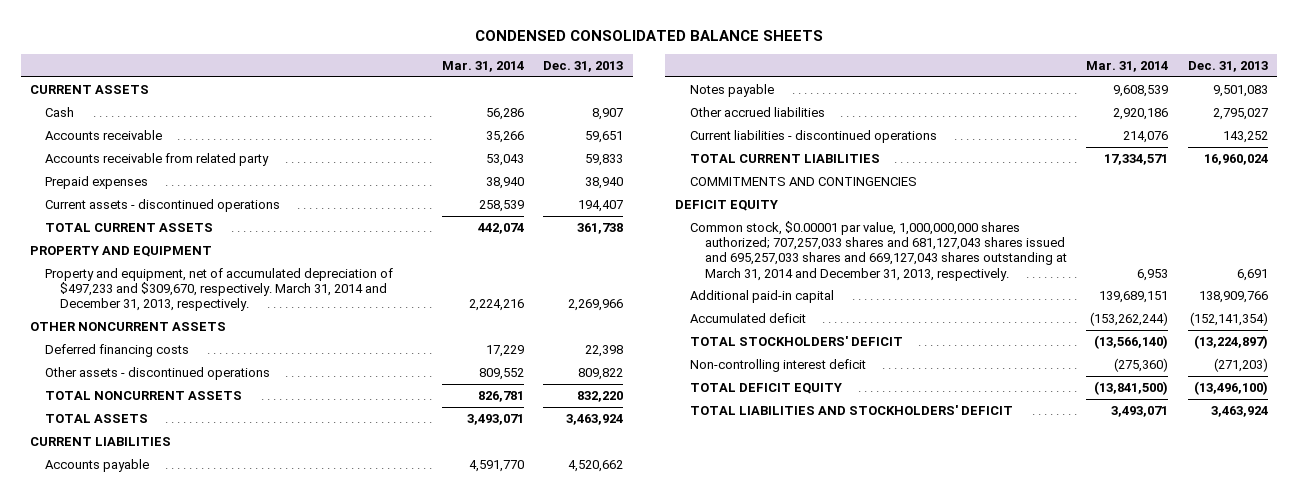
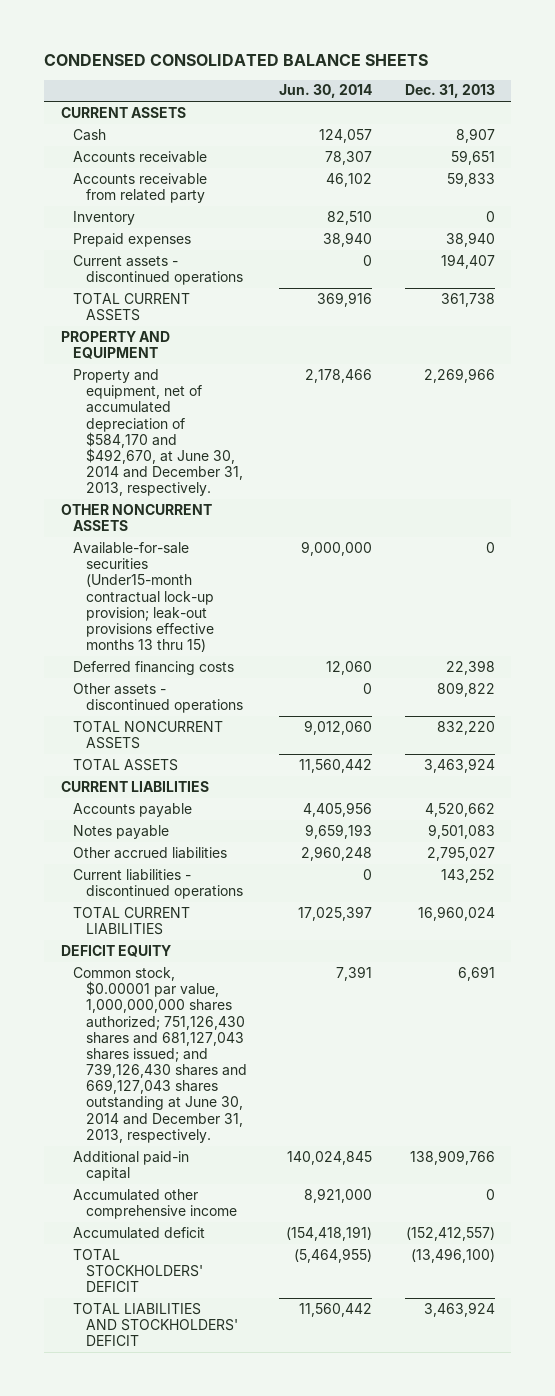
- | Mar. 31, 2014 | Dec. 31, 2013
+ | Jun. 30, 2014 | Dec. 31, 2013
+ Inventory | 82,510 | 0
- Property and equipment, net of accumulated depreciation of $497,233 and $309,670, respectively. March 31, 2014 and December 31, 2013, respectively. | 2,224,216 | 2,269,966
+ Property and equipment, net of accumulated depreciation of $584,170 and $492,670, at June 30, 2014 and December 31, 2013, respectively. | 2,178,466 | 2,269,966
+ Available-for-sale securities (Under15-month contractual lock-up provision; leak-out provisions effective months 13 thru 15) | 9,000,000 | 0
- COMMITMENTS AND CONTINGENCIES
- Common stock, $0.00001 par value, 1,000,000,000 shares authorized; 707,257,033 shares and 681,127,043 shares issued and 695,257,033 shares and 669,127,043 shares outstanding at March 31, 2014 and December 31, 2013, respectively. | 6,953 | 6,691
+ Common stock, $0.00001 par value, 1,000,000,000 shares authorized; 751,126,430 shares and 681,127,043 shares issued; and 739,126,430 shares and 669,127,043 shares outstanding at June 30, 2014 and December 31, 2013, respectively. | 7,391 | 6,691
- Accumulated deficit | (153,262,244) | (152,141,354)
- TOTAL STOCKHOLDERS' DEFICIT | (13,566,140) | (13,224,897)
- Non-controlling interest deficit | (275,360) | (271,203)
- TOTAL DEFICIT EQUITY | (13,841,500) | (13,496,100)
+ Accumulated other comprehensive income | 8,921,000 | 0
+ Accumulated deficit | (154,418,191) | (152,412,557)
+ TOTAL STOCKHOLDERS' DEFICIT | (5,464,955) | (13,496,100)

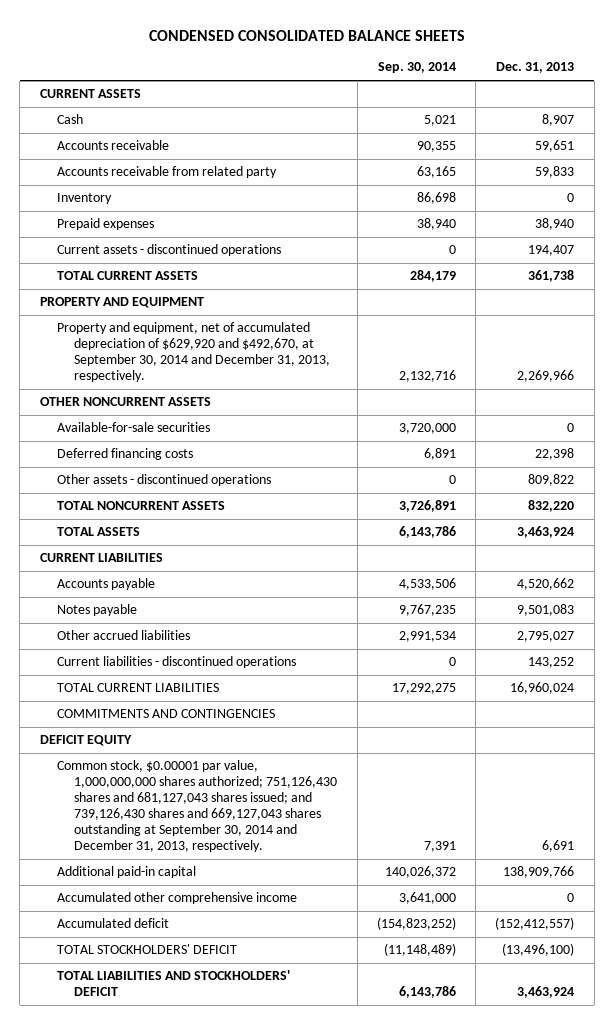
- | Jun. 30, 2014 | Dec. 31, 2013
+ | Sep. 30, 2014 | Dec. 31, 2013
- Property and equipment, net of accumulated depreciation of $584,170 and $492,670, at June 30, 2014 and December 31, 2013, respectively. | 2,178,466 | 2,269,966
+ Property and equipment, net of accumulated depreciation of $629,920 and $492,670, at September 30, 2014 and December 31, 2013, respectively. | 2,132,716 | 2,269,966
- Available-for-sale securities (Under15-month contractual lock-up provision; leak-out provisions effective months 13 thru 15) | 9,000,000 | 0
+ Available-for-sale securities | 3,720,000 | 0
+ COMMITMENTS AND CONTINGENCIES
- Common stock, $0.00001 par value, 1,000,000,000 shares authorized; 751,126,430 shares and 681,127,043 shares issued; and 739,126,430 shares and 669,127,043 shares outstanding at June 30, 2014 and December 31, 2013, respectively. | 7,391 | 6,691
+ Common stock, $0.00001 par value, 1,000,000,000 shares authorized; 751,126,430 shares and 681,127,043 shares issued; and 739,126,430 shares and 669,127,043 shares outstanding at September 30, 2014 and December 31, 2013, respectively. | 7,391 | 6,691

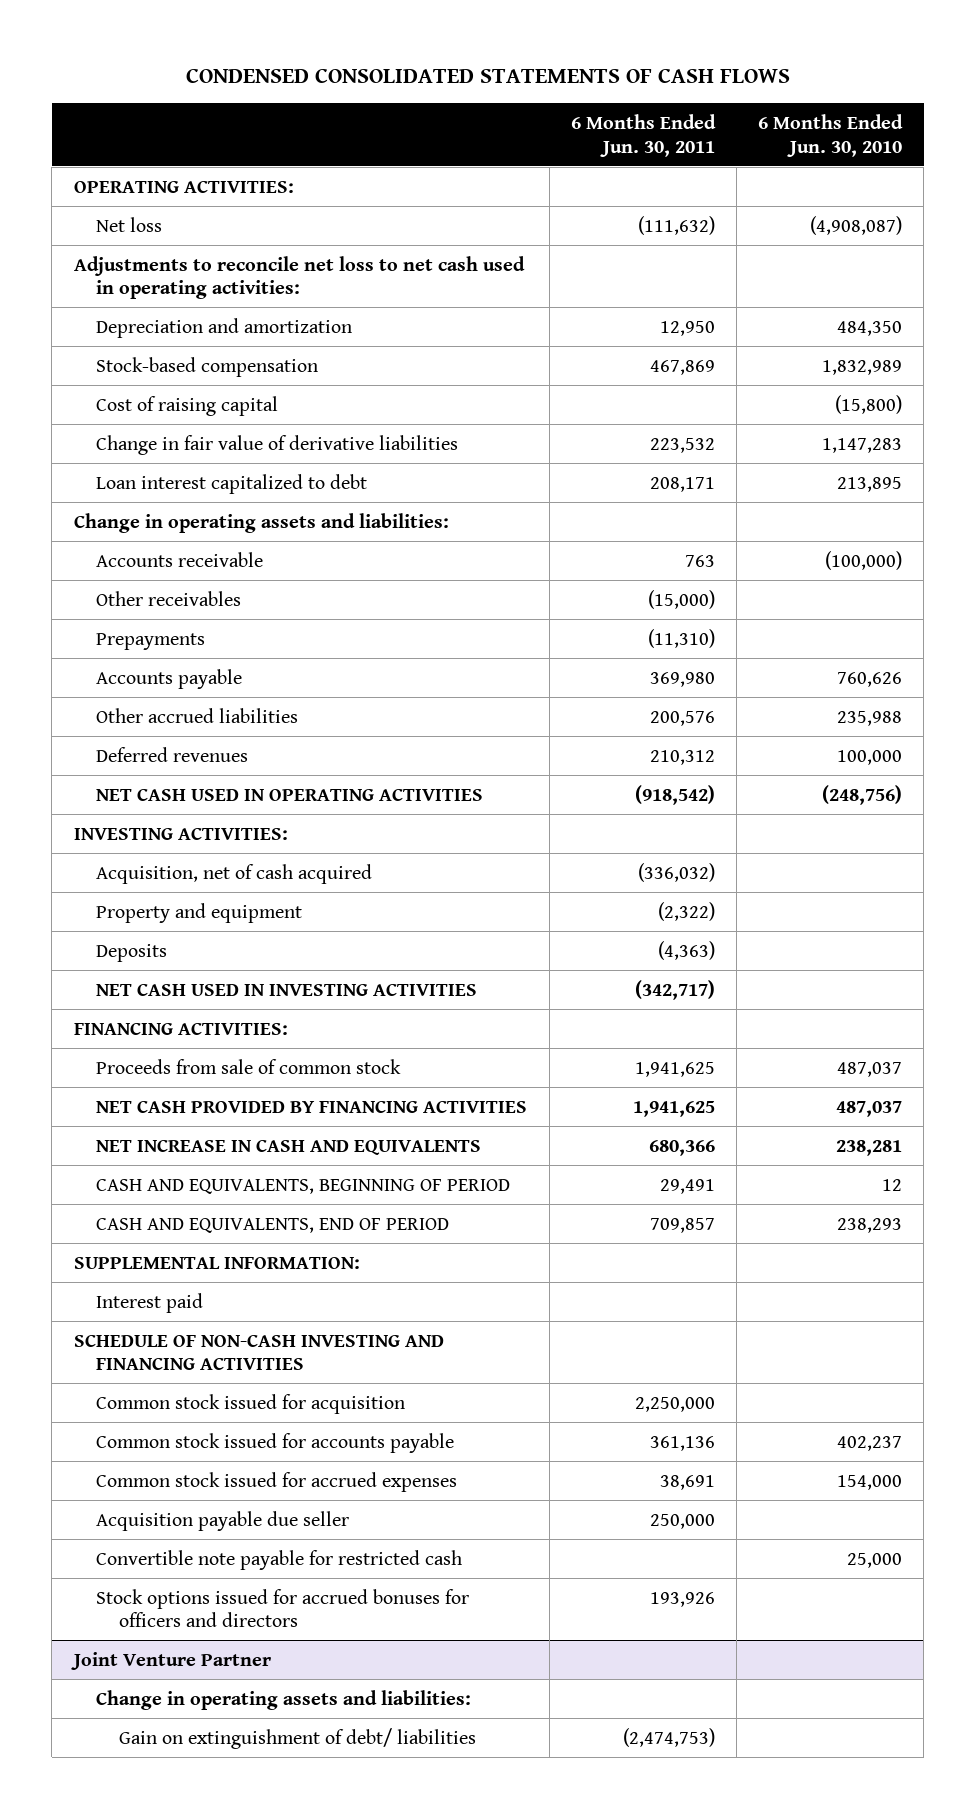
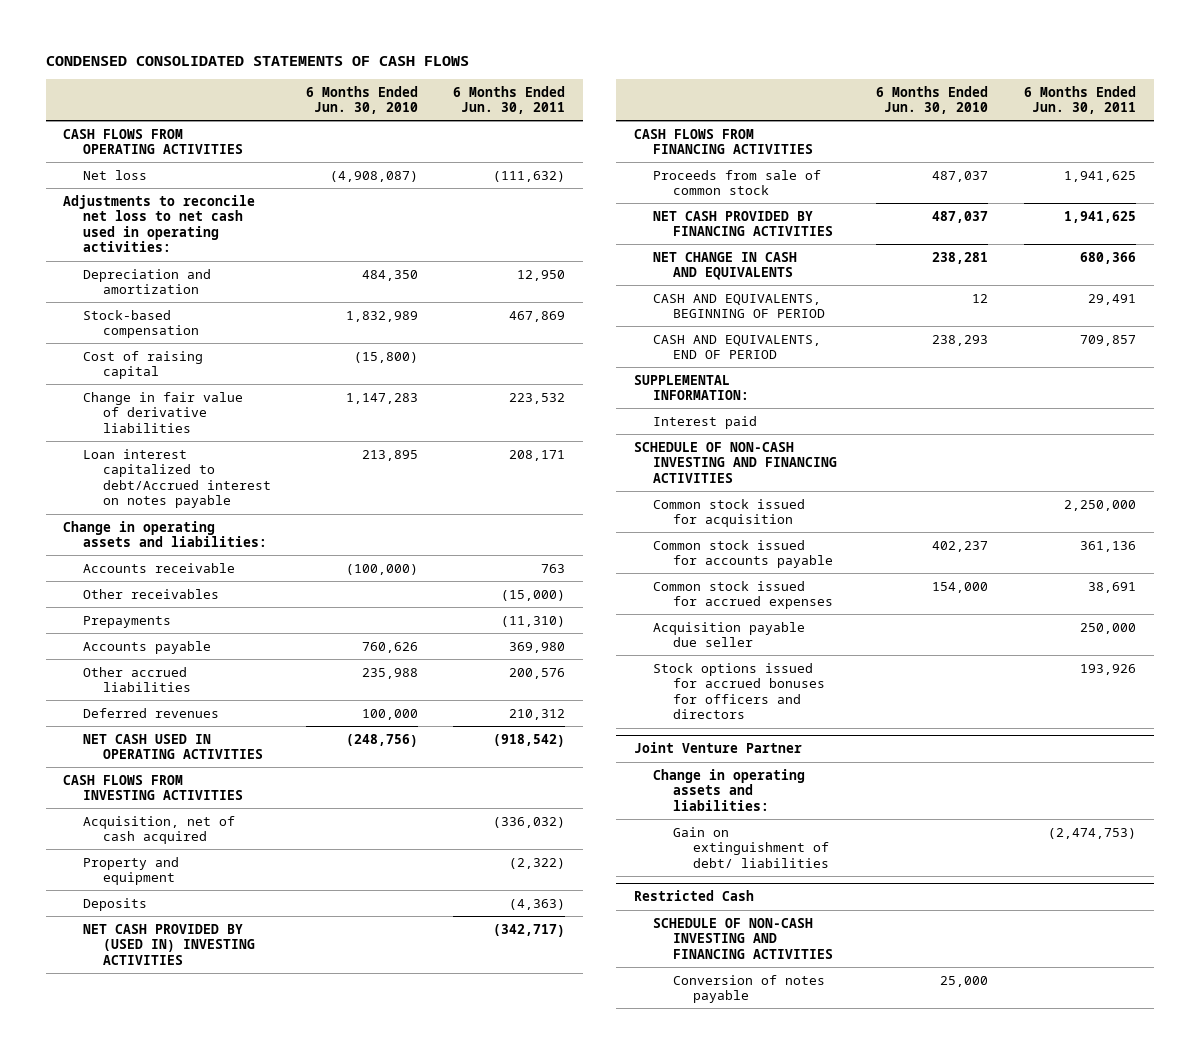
- | 6 Months Ended Jun. 30, 2011 | 6 Months Ended Jun. 30, 2010
+ | 6 Months Ended Jun. 30, 2010 | 6 Months Ended Jun. 30, 2011
- OPERATING ACTIVITIES:
+ CASH FLOWS FROM OPERATING ACTIVITIES
- Loan interest capitalized to debt | 208,171 | 213,895
+ Loan interest capitalized to debt/Accrued interest on notes payable | 213,895 | 208,171
- INVESTING ACTIVITIES:
+ CASH FLOWS FROM INVESTING ACTIVITIES
- NET CASH USED IN INVESTING ACTIVITIES | (342,717) |
- FINANCING ACTIVITIES:
+ NET CASH PROVIDED BY (USED IN) INVESTING ACTIVITIES | | (342,717)
+ CASH FLOWS FROM FINANCING ACTIVITIES
- NET INCREASE IN CASH AND EQUIVALENTS | 680,366 | 238,281
+ NET CHANGE IN CASH AND EQUIVALENTS | 238,281 | 680,366
- Convertible note payable for restricted cash | | 25,000
+ Restricted Cash
+ SCHEDULE OF NON-CASH INVESTING AND FINANCING ACTIVITIES
+ Conversion of notes payable | 25,000 |

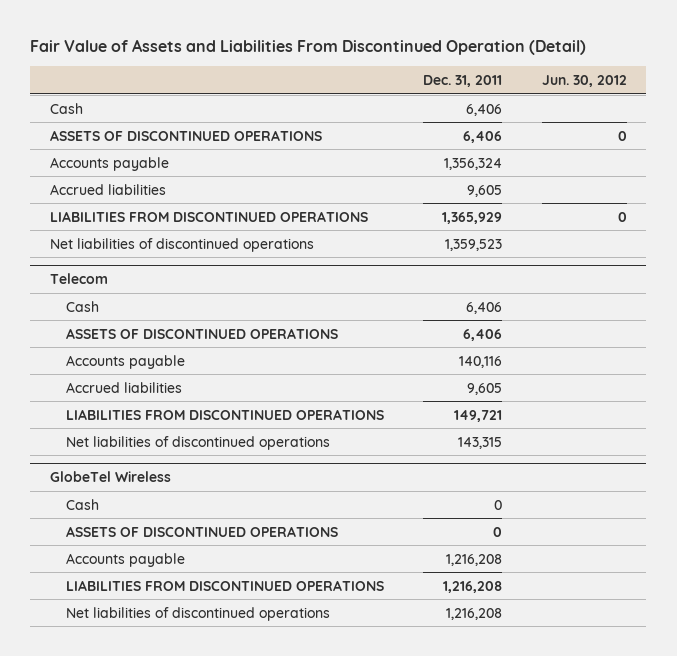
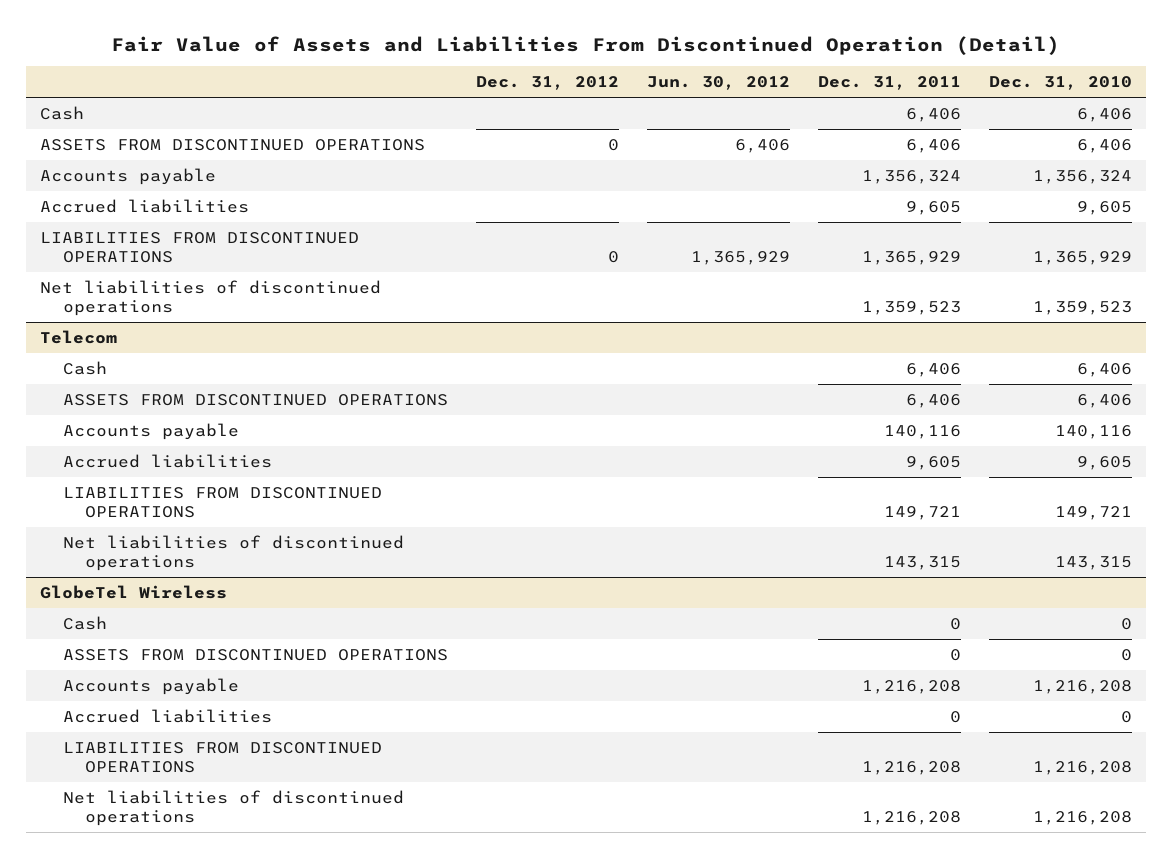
- | Dec. 31, 2011 | Jun. 30, 2012
+ | Dec. 31, 2012 | Jun. 30, 2012 | Dec. 31, 2011 | Dec. 31, 2010
- ASSETS OF DISCONTINUED OPERATIONS | 6,406 | 0
+ ASSETS FROM DISCONTINUED OPERATIONS | 0 | 6,406 | 6,406 | 6,406
- LIABILITIES FROM DISCONTINUED OPERATIONS | 1,365,929 | 0
+ LIABILITIES FROM DISCONTINUED OPERATIONS | 0 | 1,365,929 | 1,365,929 | 1,365,929
@ Telecom
- ASSETS OF DISCONTINUED OPERATIONS | 6,406 |
+ ASSETS FROM DISCONTINUED OPERATIONS | | | 6,406 | 6,406
@ GlobeTel Wireless
- ASSETS OF DISCONTINUED OPERATIONS | 0 |
+ ASSETS FROM DISCONTINUED OPERATIONS | | | 0 | 0
+ Accrued liabilities | | | 0 | 0

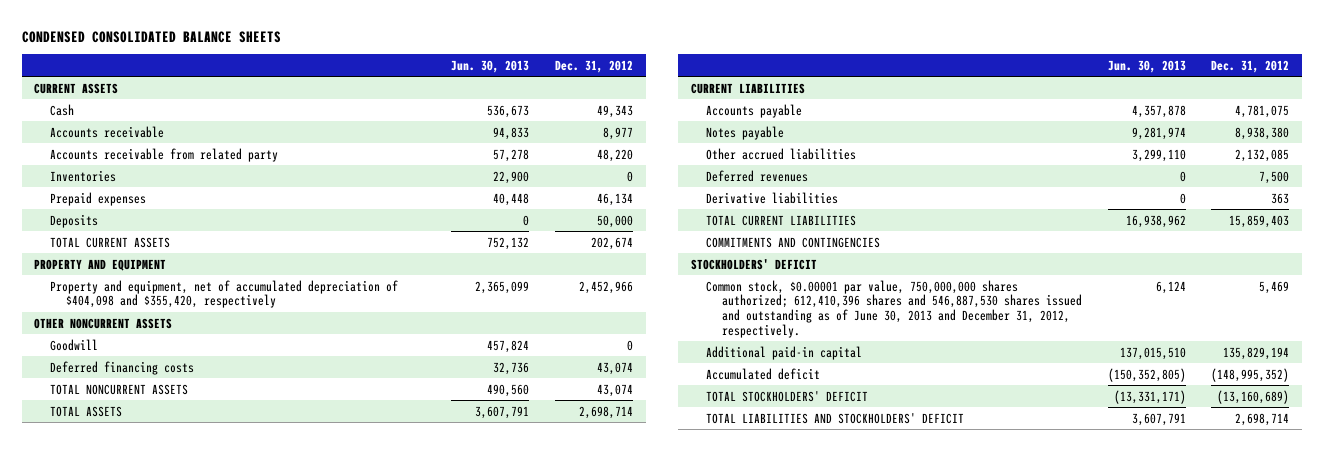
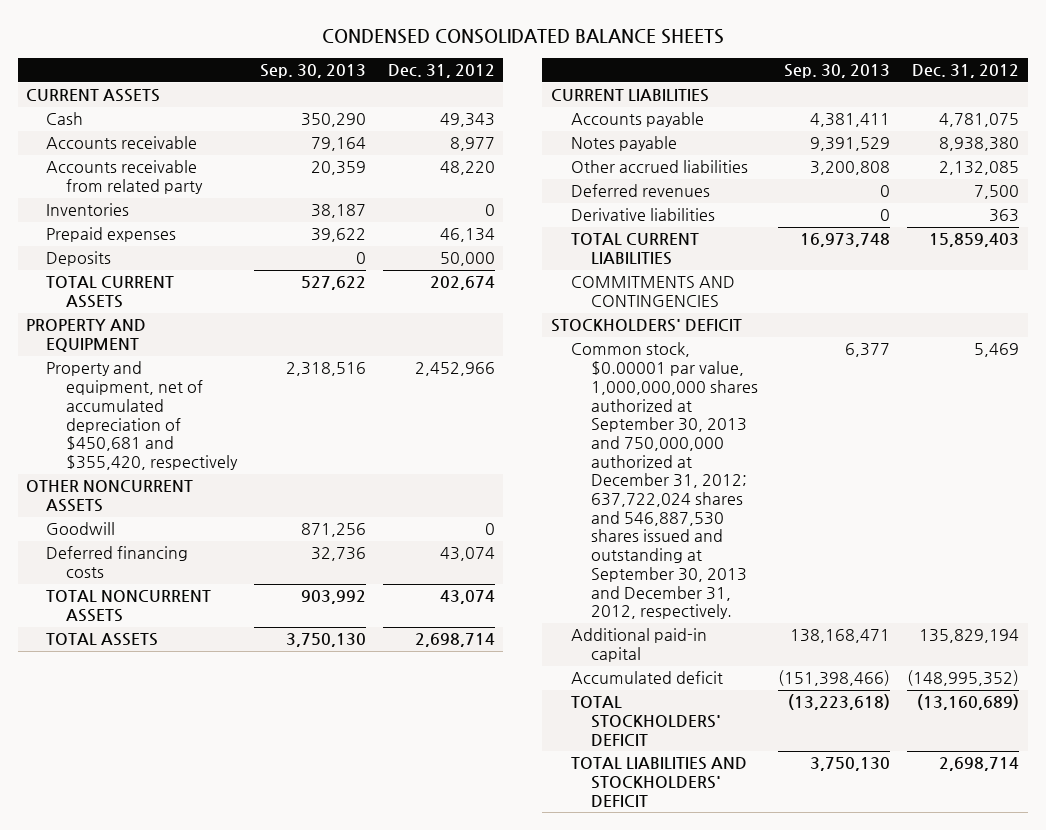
- | Jun. 30, 2013 | Dec. 31, 2012
+ | Sep. 30, 2013 | Dec. 31, 2012
- Property and equipment, net of accumulated depreciation of $404,098 and $355,420, respectively | 2,365,099 | 2,452,966
+ Property and equipment, net of accumulated depreciation of $450,681 and $355,420, respectively | 2,318,516 | 2,452,966
- Common stock, $0.00001 par value, 750,000,000 shares authorized; 612,410,396 shares and 546,887,530 shares issued and outstanding as of June 30, 2013 and December 31, 2012, respectively. | 6,124 | 5,469
+ Common stock, $0.00001 par value, 1,000,000,000 shares authorized at September 30, 2013 and 750,000,000 authorized at December 31, 2012; 637,722,024 shares and 546,887,530 shares issued and outstanding at September 30, 2013 and December 31, 2012, respectively. | 6,377 | 5,469

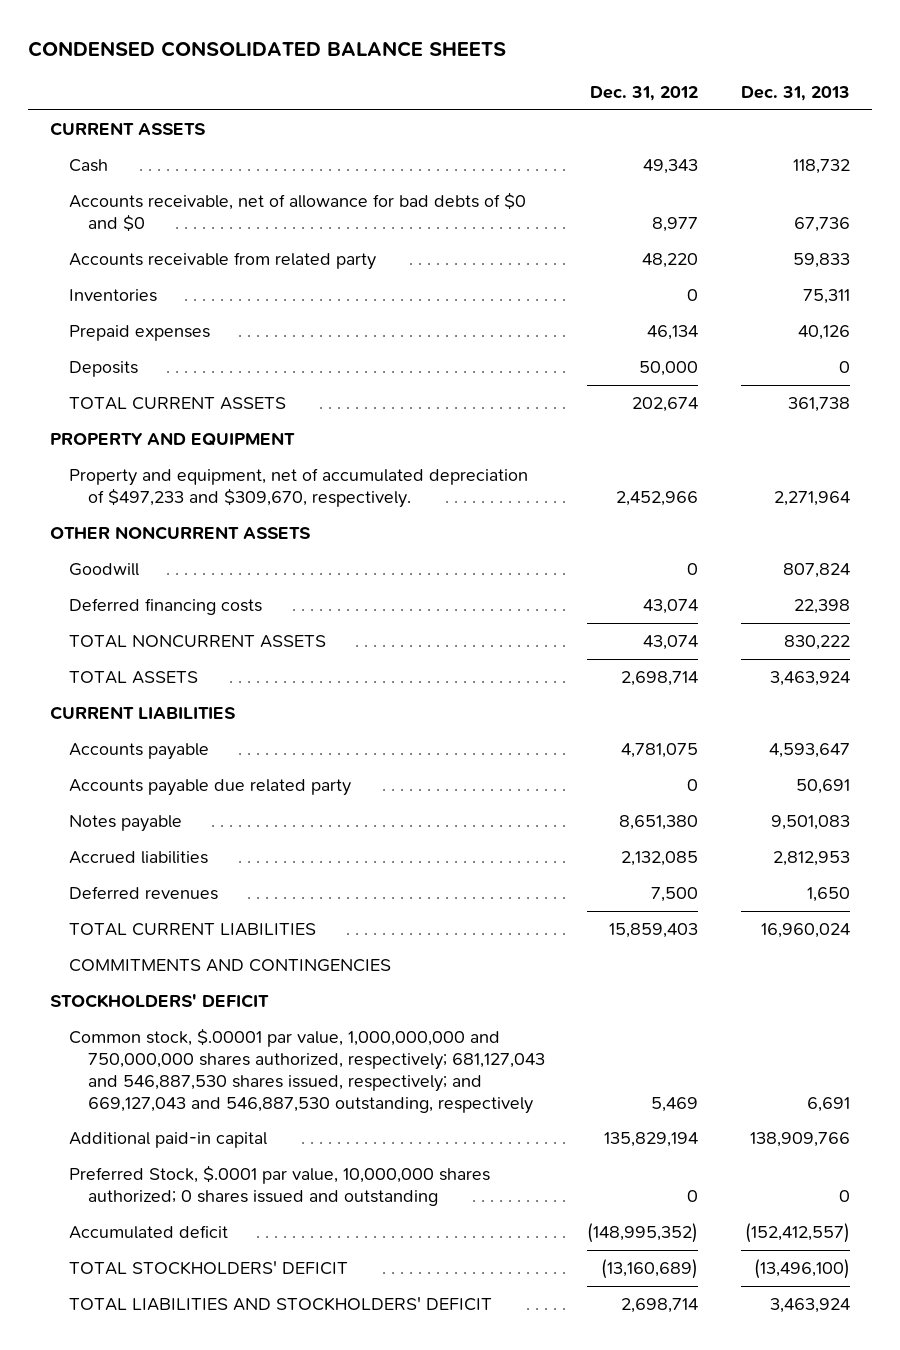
- | Sep. 30, 2013 | Dec. 31, 2012
+ | Dec. 31, 2012 | Dec. 31, 2013
- Accounts receivable | 79,164 | 8,977
+ Accounts receivable, net of allowance for bad debts of $0 and $0 | 8,977 | 67,736
- Property and equipment, net of accumulated depreciation of $450,681 and $355,420, respectively | 2,318,516 | 2,452,966
+ Property and equipment, net of accumulated depreciation of $497,233 and $309,670, respectively. | 2,452,966 | 2,271,964
- Notes payable | 9,391,529 | 8,938,380
- Other accrued liabilities | 3,200,808 | 2,132,085
+ Accounts payable due related party | 0 | 50,691
+ Notes payable | 8,651,380 | 9,501,083
+ Accrued liabilities | 2,132,085 | 2,812,953
- Derivative liabilities | 0 | 363
- Common stock, $0.00001 par value, 1,000,000,000 shares authorized at September 30, 2013 and 750,000,000 authorized at December 31, 2012; 637,722,024 shares and 546,887,530 shares issued and outstanding at September 30, 2013 and December 31, 2012, respectively. | 6,377 | 5,469
+ Common stock, $.00001 par value, 1,000,000,000 and 750,000,000 shares authorized, respectively; 681,127,043 and 546,887,530 shares issued, respectively; and 669,127,043 and 546,887,530 outstanding, respectively | 5,469 | 6,691
+ Preferred Stock, $.0001 par value, 10,000,000 shares authorized; 0 shares issued and outstanding | 0 | 0

